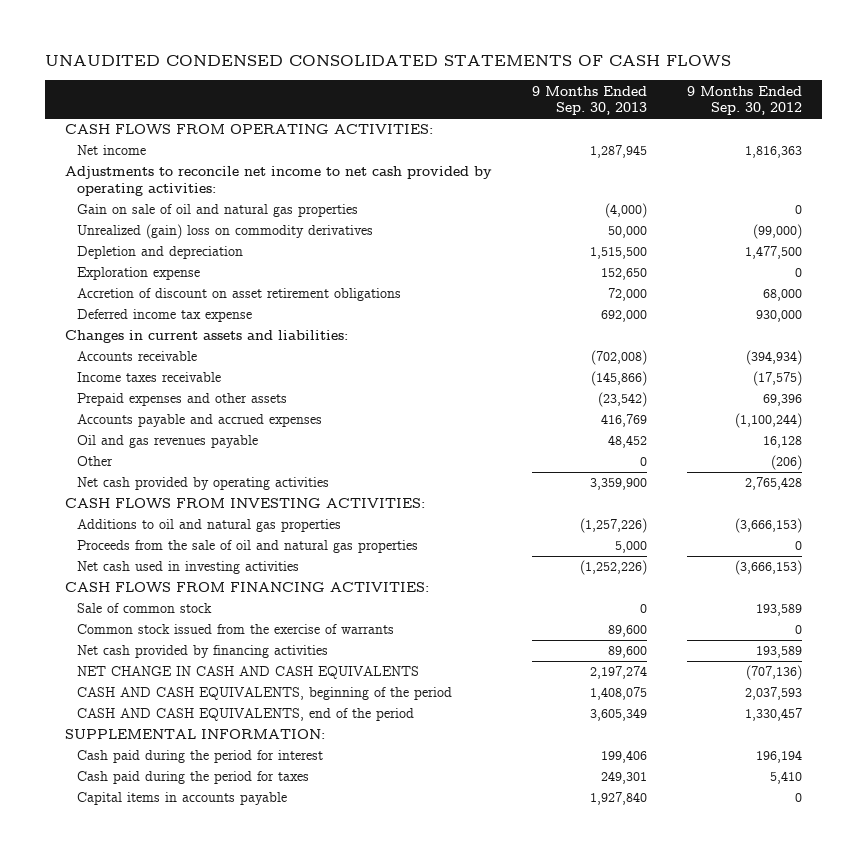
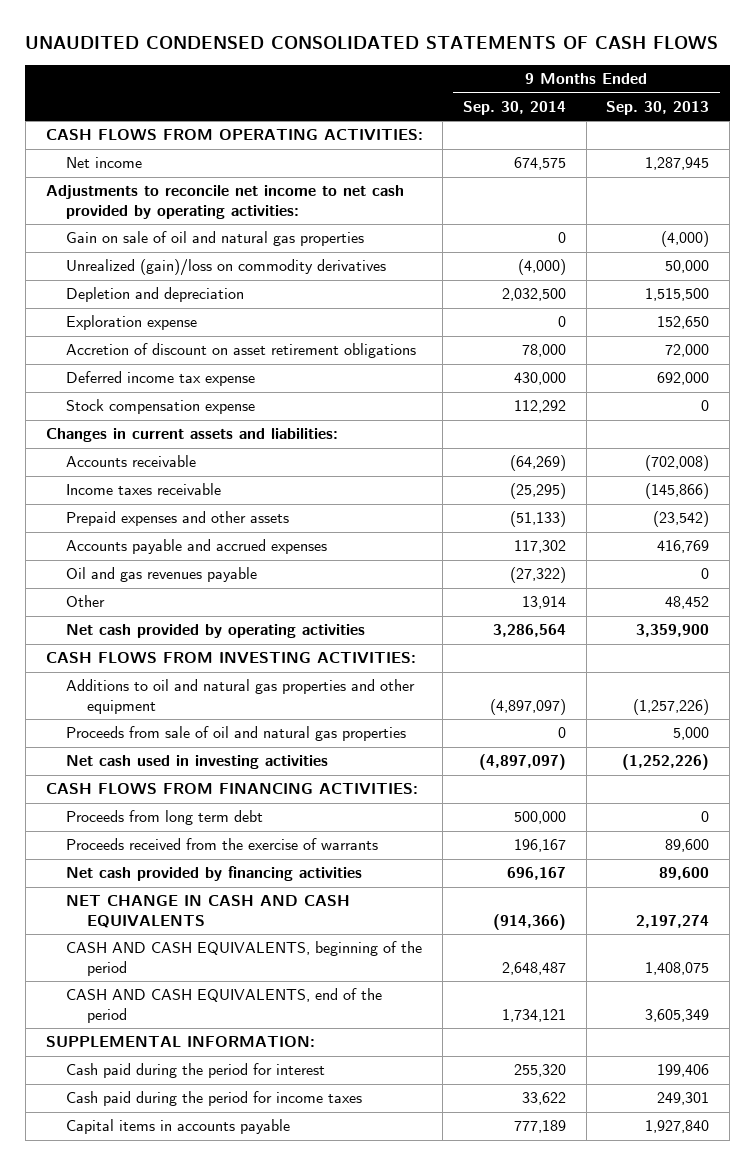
- | 9 Months Ended Sep. 30, 2013 | 9 Months Ended Sep. 30, 2012
+ | 9 Months Ended Sep. 30, 2014 | 9 Months Ended Sep. 30, 2013
- Unrealized (gain) loss on commodity derivatives | 50,000 | (99,000)
+ Unrealized (gain)/loss on commodity derivatives | (4,000) | 50,000
+ Stock compensation expense | 112,292 | 0
- Oil and gas revenues payable | 48,452 | 16,128
- Other | 0 | (206)
+ Oil and gas revenues payable | (27,322) | 0
+ Other | 13,914 | 48,452
- Additions to oil and natural gas properties | (1,257,226) | (3,666,153)
- Proceeds from the sale of oil and natural gas properties | 5,000 | 0
+ Additions to oil and natural gas properties and other equipment | (4,897,097) | (1,257,226)
+ Proceeds from sale of oil and natural gas properties | 0 | 5,000
- Sale of common stock | 0 | 193,589
- Common stock issued from the exercise of warrants | 89,600 | 0
+ Proceeds from long term debt | 500,000 | 0
+ Proceeds received from the exercise of warrants | 196,167 | 89,600
- Cash paid during the period for taxes | 249,301 | 5,410
+ Cash paid during the period for income taxes | 33,622 | 249,301

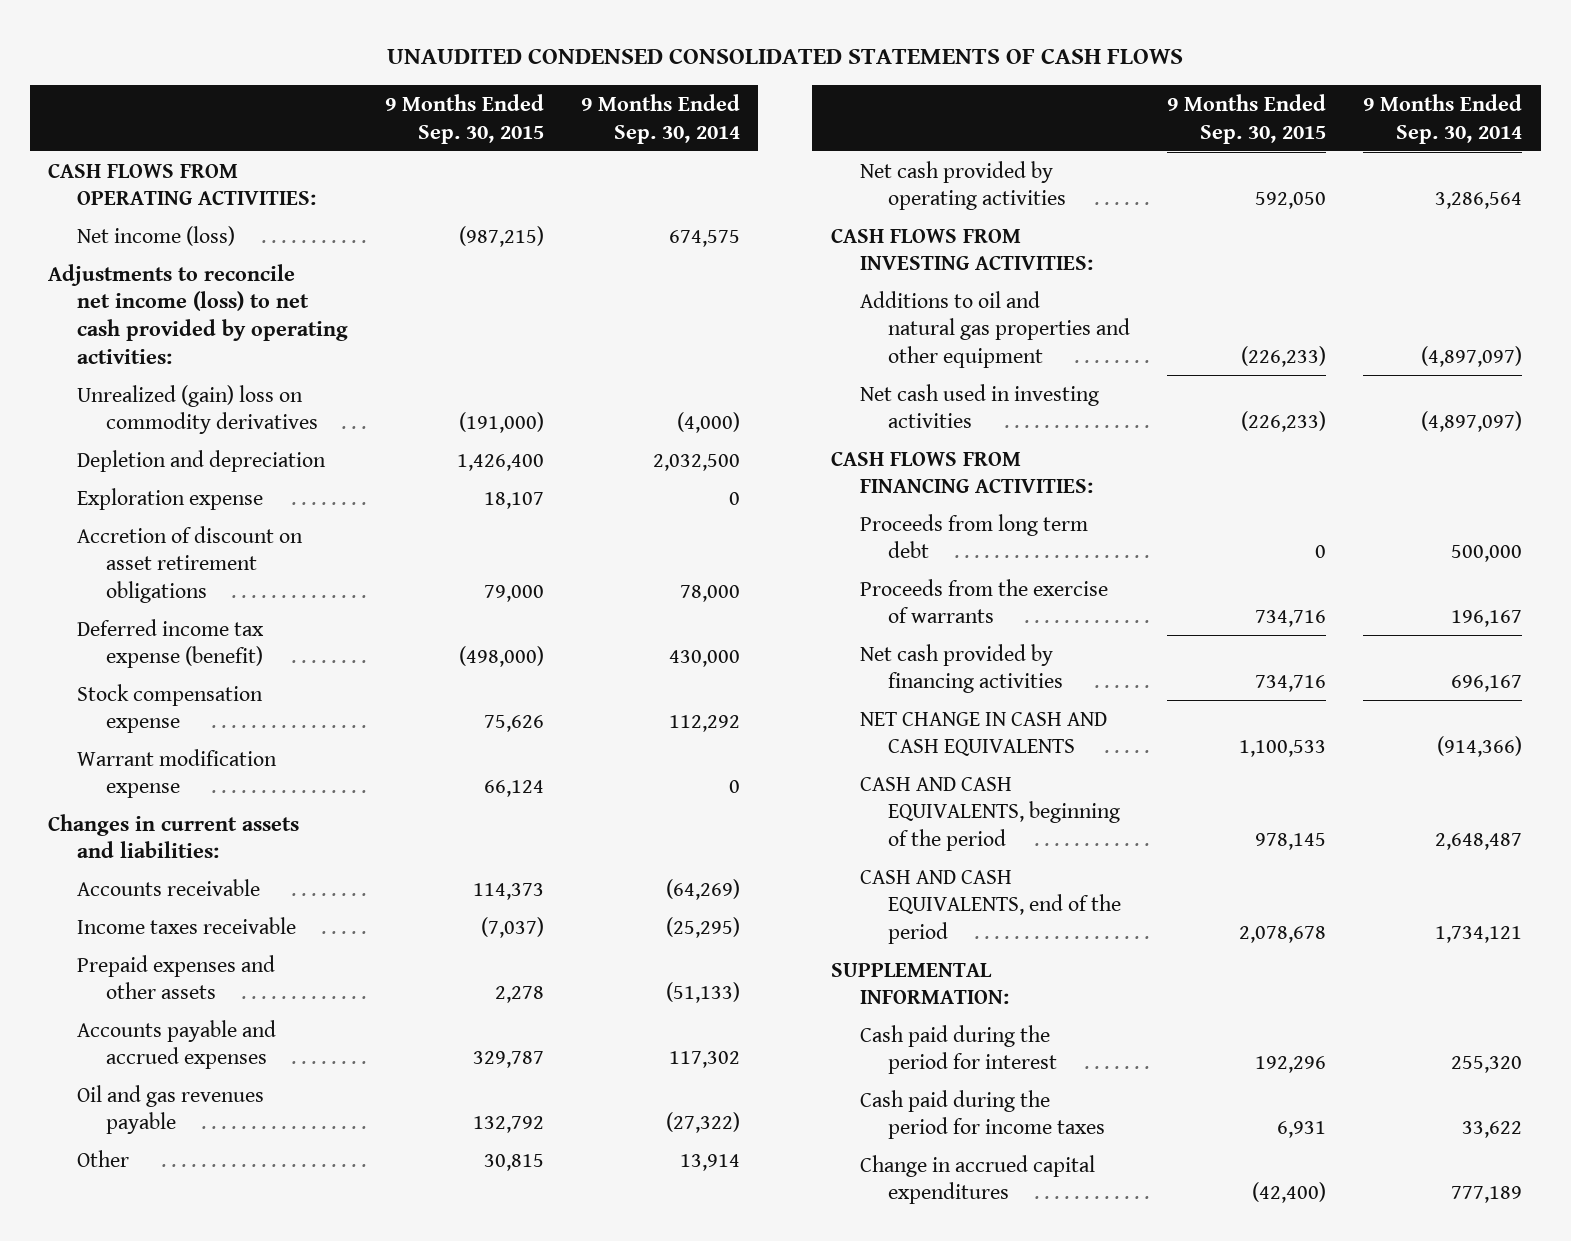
- | 9 Months Ended Sep. 30, 2014 | 9 Months Ended Sep. 30, 2013
+ | 9 Months Ended Sep. 30, 2015 | 9 Months Ended Sep. 30, 2014
- Net income | 674,575 | 1,287,945
- Adjustments to reconcile net income to net cash provided by operating activities:
- Gain on sale of oil and natural gas properties | 0 | (4,000)
- Unrealized (gain)/loss on commodity derivatives | (4,000) | 50,000
+ Net income (loss) | (987,215) | 674,575
+ Adjustments to reconcile net income (loss) to net cash provided by operating activities:
+ Unrealized (gain) loss on commodity derivatives | (191,000) | (4,000)
- Deferred income tax expense | 430,000 | 692,000
+ Deferred income tax expense (benefit) | (498,000) | 430,000
+ Warrant modification expense | 66,124 | 0
- Proceeds from sale of oil and natural gas properties | 0 | 5,000
- Proceeds received from the exercise of warrants | 196,167 | 89,600
+ Proceeds from the exercise of warrants | 734,716 | 196,167
- Capital items in accounts payable | 777,189 | 1,927,840
+ Change in accrued capital expenditures | (42,400) | 777,189

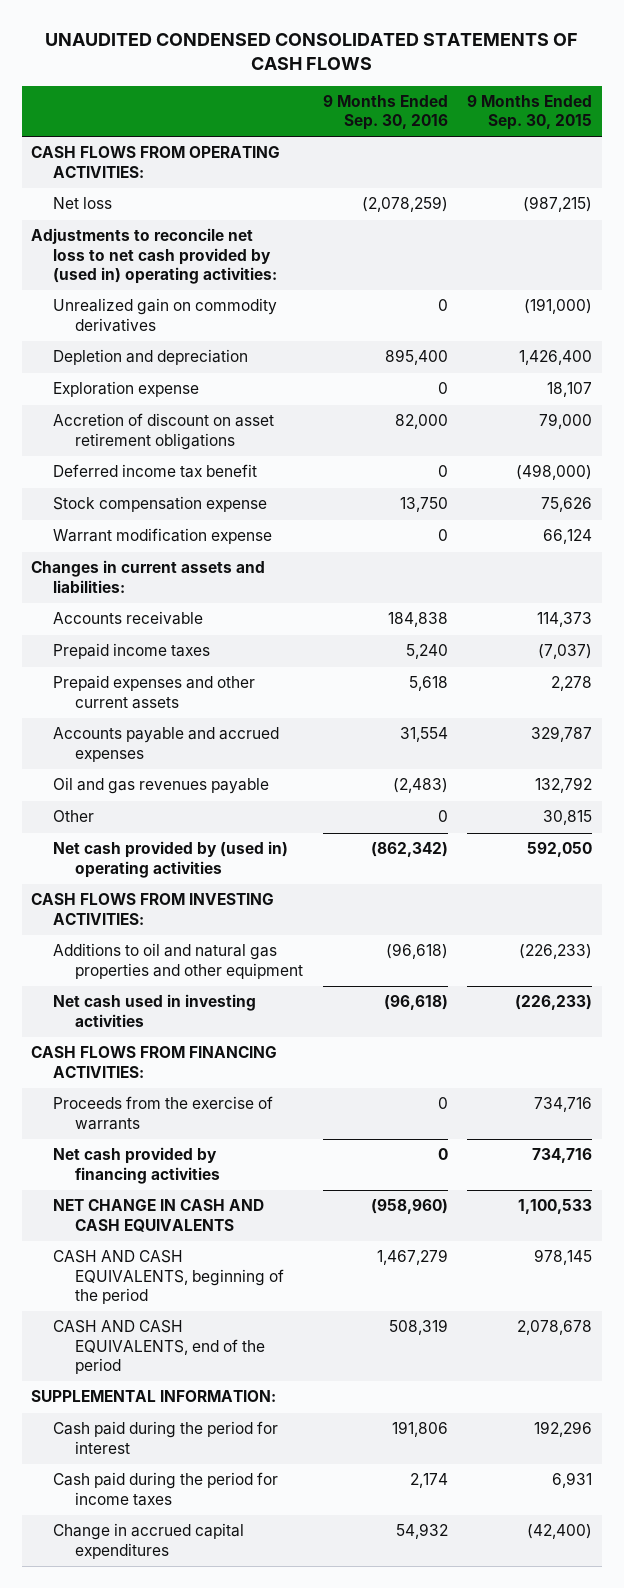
- | 9 Months Ended Sep. 30, 2015 | 9 Months Ended Sep. 30, 2014
+ | 9 Months Ended Sep. 30, 2016 | 9 Months Ended Sep. 30, 2015
- Net income (loss) | (987,215) | 674,575
- Adjustments to reconcile net income (loss) to net cash provided by operating activities:
- Unrealized (gain) loss on commodity derivatives | (191,000) | (4,000)
+ Net loss | (2,078,259) | (987,215)
+ Adjustments to reconcile net loss to net cash provided by (used in) operating activities:
+ Unrealized gain on commodity derivatives | 0 | (191,000)
- Deferred income tax expense (benefit) | (498,000) | 430,000
+ Deferred income tax benefit | 0 | (498,000)
- Income taxes receivable | (7,037) | (25,295)
- Prepaid expenses and other assets | 2,278 | (51,133)
+ Prepaid income taxes | 5,240 | (7,037)
+ Prepaid expenses and other current assets | 5,618 | 2,278
- Net cash provided by operating activities | 592,050 | 3,286,564
+ Net cash provided by (used in) operating activities | (862,342) | 592,050
- Proceeds from long term debt | 0 | 500,000

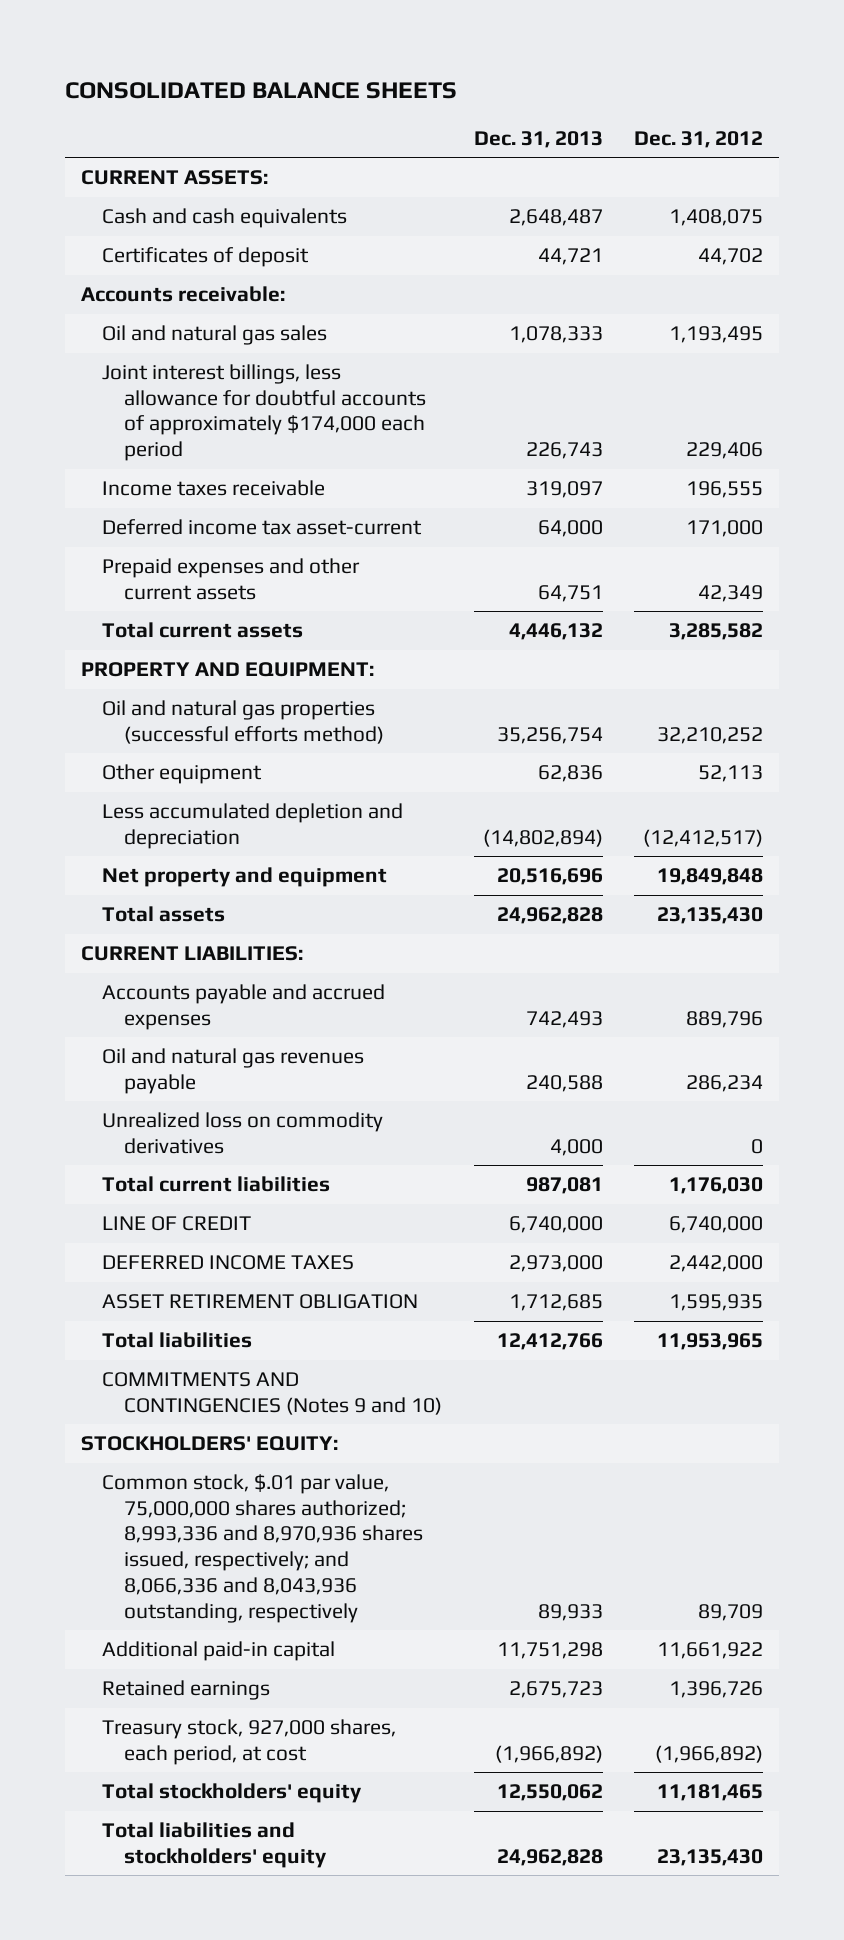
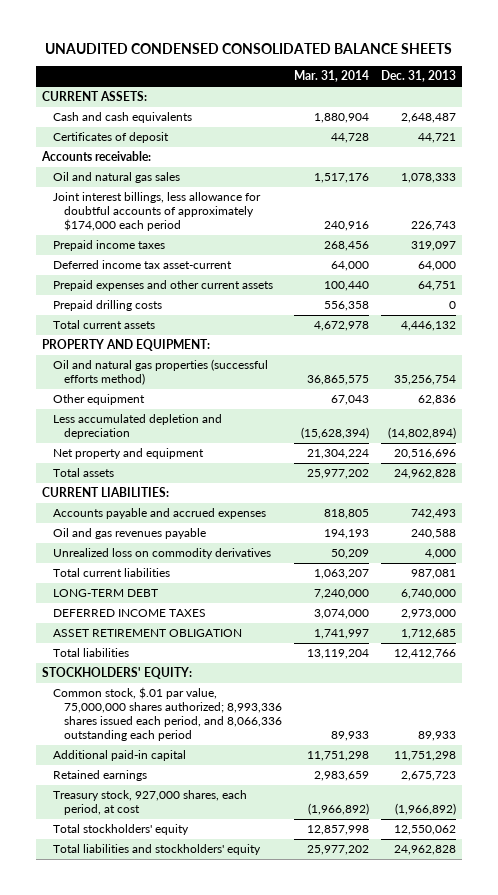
- CONSOLIDATED BALANCE SHEETS
+ UNAUDITED CONDENSED CONSOLIDATED BALANCE SHEETS
- | Dec. 31, 2013 | Dec. 31, 2012
+ | Mar. 31, 2014 | Dec. 31, 2013
- Income taxes receivable | 319,097 | 196,555
+ Prepaid income taxes | 268,456 | 319,097
+ Prepaid drilling costs | 556,358 | 0
- Oil and natural gas revenues payable | 240,588 | 286,234
+ Oil and gas revenues payable | 194,193 | 240,588
- LINE OF CREDIT | 6,740,000 | 6,740,000
+ LONG-TERM DEBT | 7,240,000 | 6,740,000
- COMMITMENTS AND CONTINGENCIES (Notes 9 and 10)
- Common stock, $.01 par value, 75,000,000 shares authorized; 8,993,336 and 8,970,936 shares issued, respectively; and 8,066,336 and 8,043,936 outstanding, respectively | 89,933 | 89,709
+ Common stock, $.01 par value, 75,000,000 shares authorized; 8,993,336 shares issued each period, and 8,066,336 outstanding each period | 89,933 | 89,933

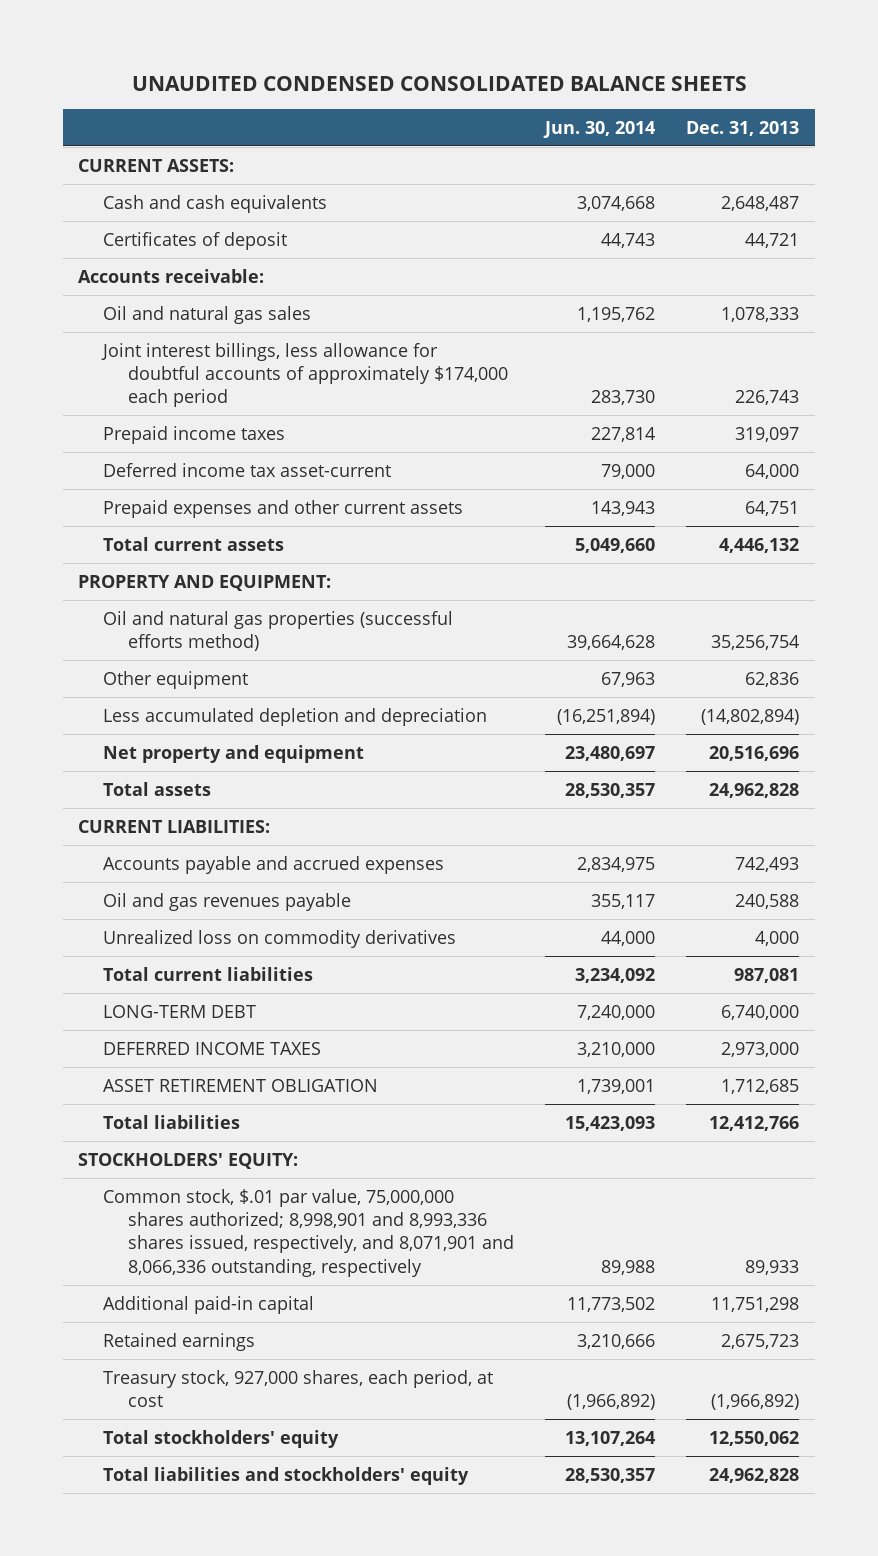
- | Mar. 31, 2014 | Dec. 31, 2013
+ | Jun. 30, 2014 | Dec. 31, 2013
- Prepaid drilling costs | 556,358 | 0
- Common stock, $.01 par value, 75,000,000 shares authorized; 8,993,336 shares issued each period, and 8,066,336 outstanding each period | 89,933 | 89,933
+ Common stock, $.01 par value, 75,000,000 shares authorized; 8,998,901 and 8,993,336 shares issued, respectively, and 8,071,901 and 8,066,336 outstanding, respectively | 89,988 | 89,933

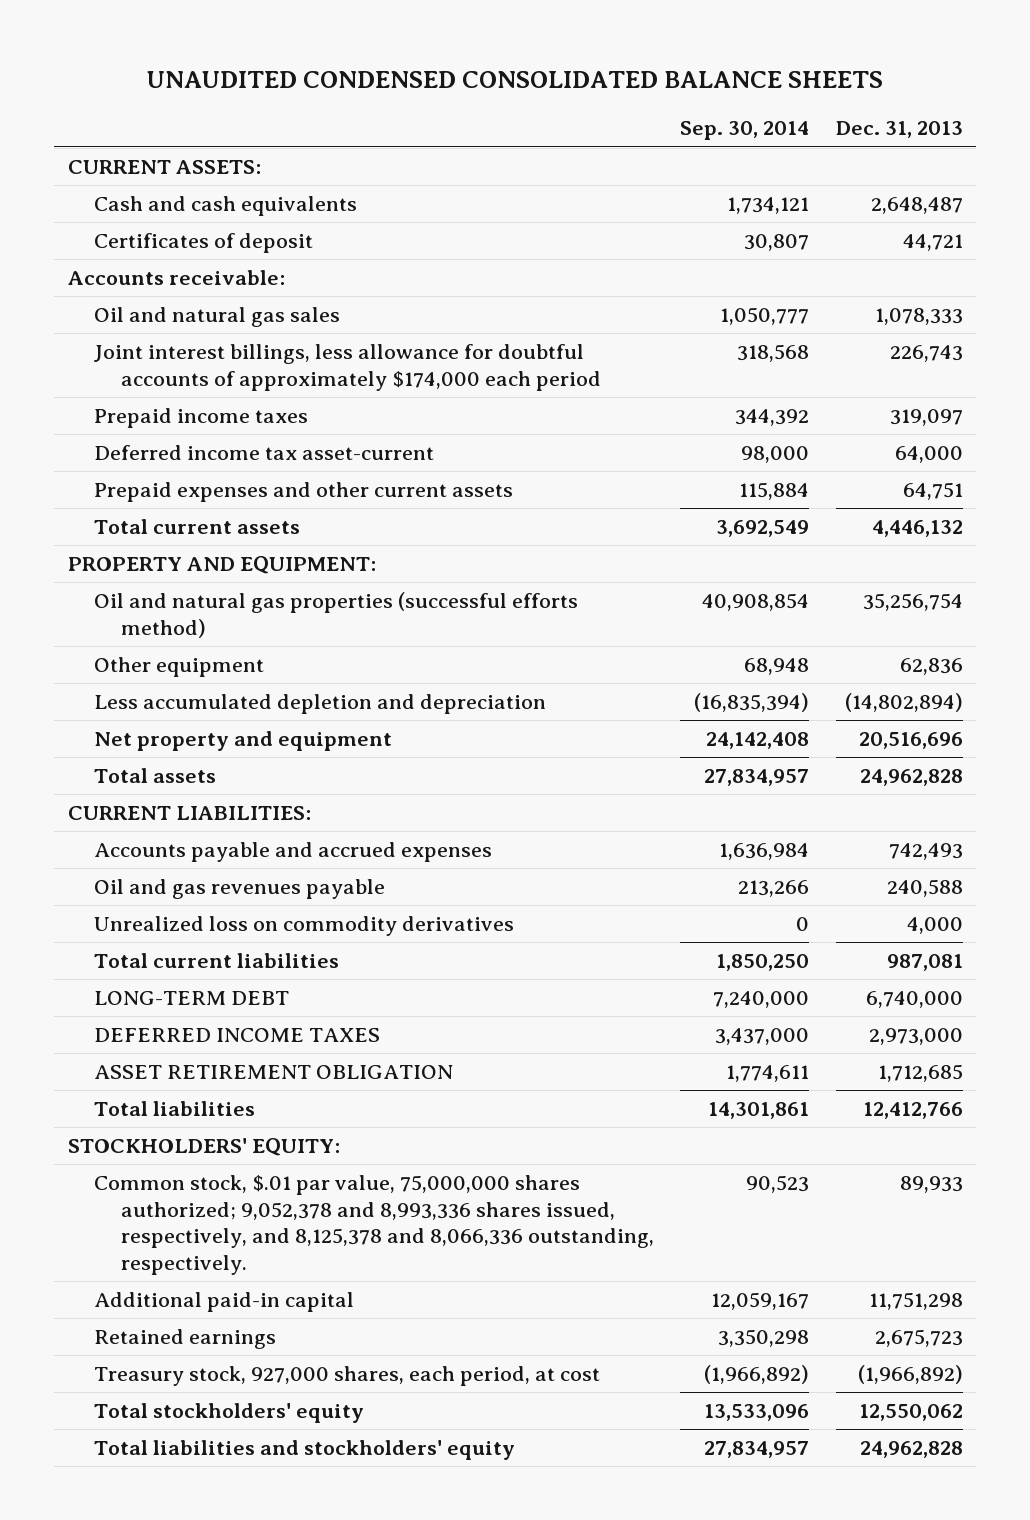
- | Jun. 30, 2014 | Dec. 31, 2013
+ | Sep. 30, 2014 | Dec. 31, 2013
- Common stock, $.01 par value, 75,000,000 shares authorized; 8,998,901 and 8,993,336 shares issued, respectively, and 8,071,901 and 8,066,336 outstanding, respectively | 89,988 | 89,933
+ Common stock, $.01 par value, 75,000,000 shares authorized; 9,052,378 and 8,993,336 shares issued, respectively, and 8,125,378 and 8,066,336 outstanding, respectively. | 90,523 | 89,933

